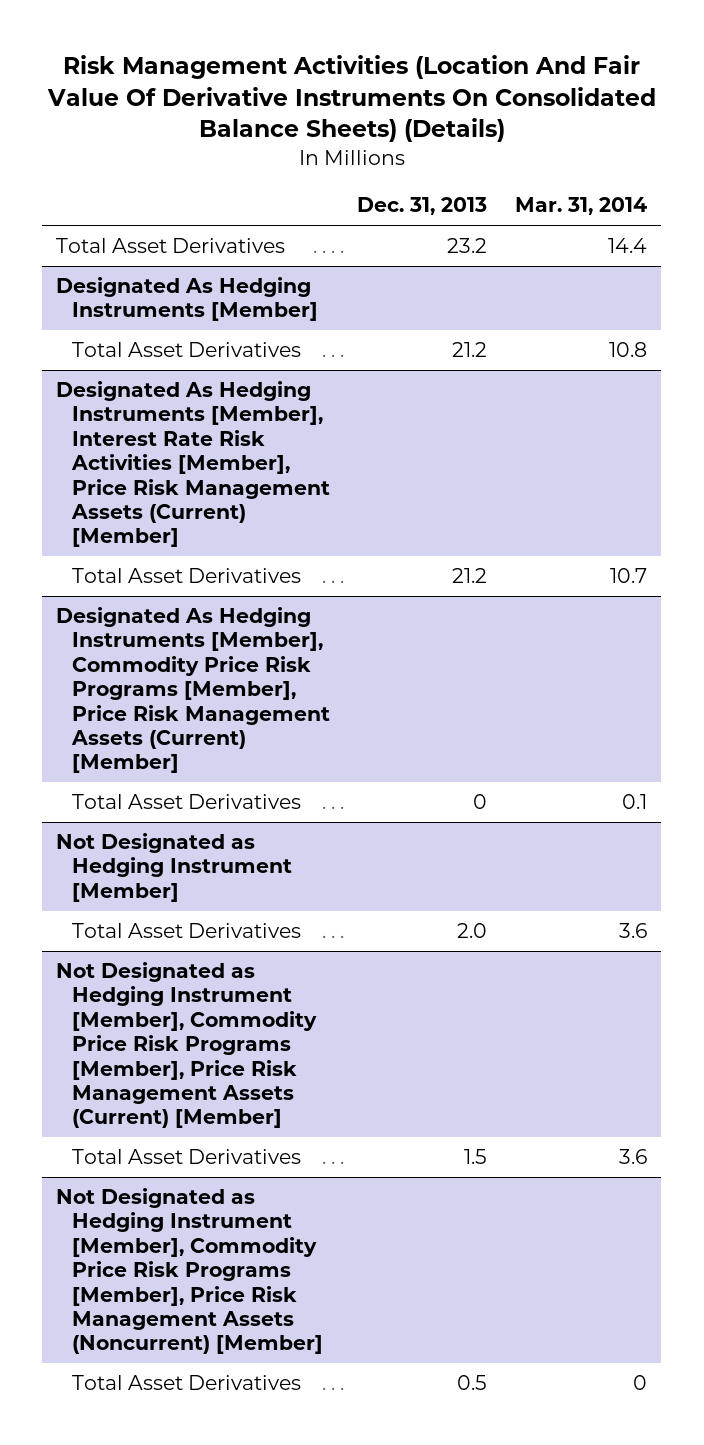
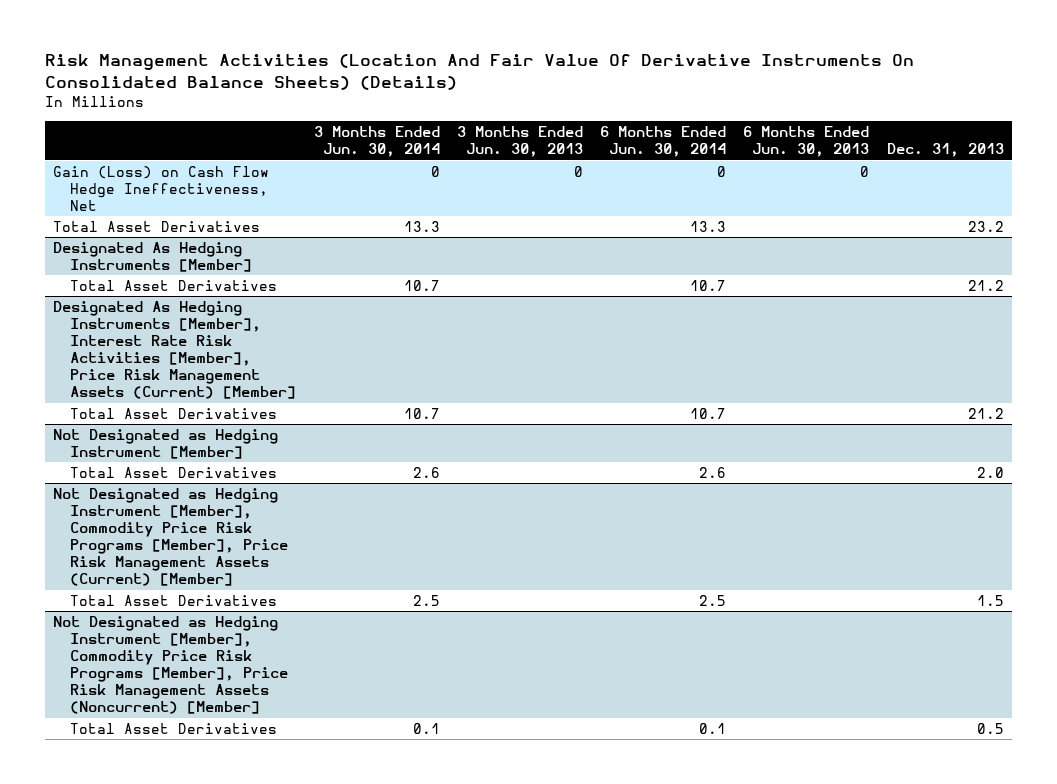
- | Dec. 31, 2013 | Mar. 31, 2014
+ | 3 Months Ended Jun. 30, 2014 | 3 Months Ended Jun. 30, 2013 | 6 Months Ended Jun. 30, 2014 | 6 Months Ended Jun. 30, 2013 | Dec. 31, 2013
+ Gain (Loss) on Cash Flow Hedge Ineffectiveness, Net | 0 | 0 | 0 | 0 |
- Designated As Hedging Instruments [Member], Commodity Price Risk Programs [Member], Price Risk Management Assets (Current) [Member]
- Total Asset Derivatives | 0 | 0.1

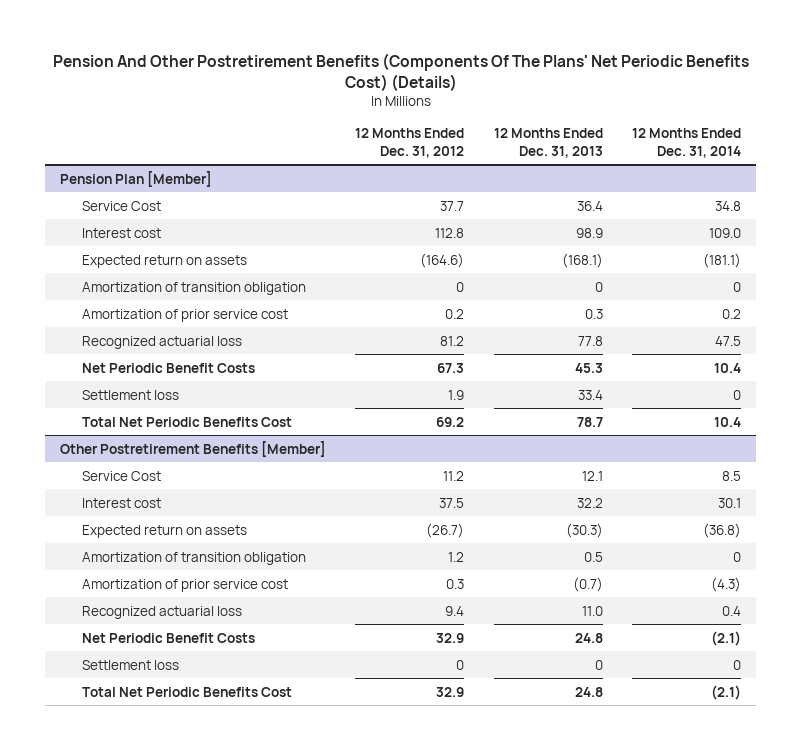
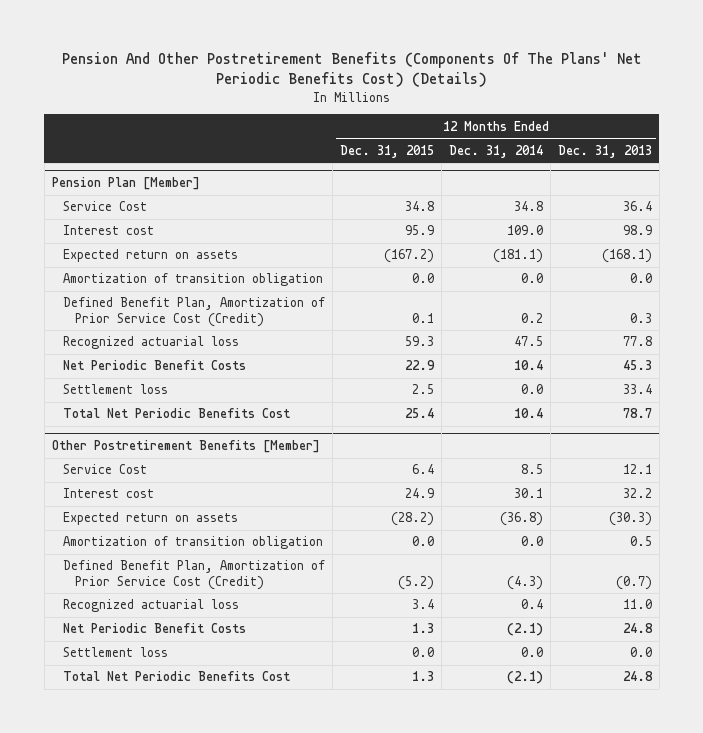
- | 12 Months Ended Dec. 31, 2012 | 12 Months Ended Dec. 31, 2013 | 12 Months Ended Dec. 31, 2014
+ | 12 Months Ended Dec. 31, 2015 | 12 Months Ended Dec. 31, 2014 | 12 Months Ended Dec. 31, 2013
@ Pension Plan [Member]
- Amortization of transition obligation | 0 | 0 | 0
- Amortization of prior service cost | 0.2 | 0.3 | 0.2
+ Amortization of transition obligation | 0.0 | 0.0 | 0.0
+ Defined Benefit Plan, Amortization of Prior Service Cost (Credit) | 0.1 | 0.2 | 0.3
- Settlement loss | 1.9 | 33.4 | 0
+ Settlement loss | 2.5 | 0.0 | 33.4
@ Other Postretirement Benefits [Member]
- Amortization of transition obligation | 1.2 | 0.5 | 0
- Amortization of prior service cost | 0.3 | (0.7) | (4.3)
+ Amortization of transition obligation | 0.0 | 0.0 | 0.5
+ Defined Benefit Plan, Amortization of Prior Service Cost (Credit) | (5.2) | (4.3) | (0.7)
- Settlement loss | 0 | 0 | 0
+ Settlement loss | 0.0 | 0.0 | 0.0

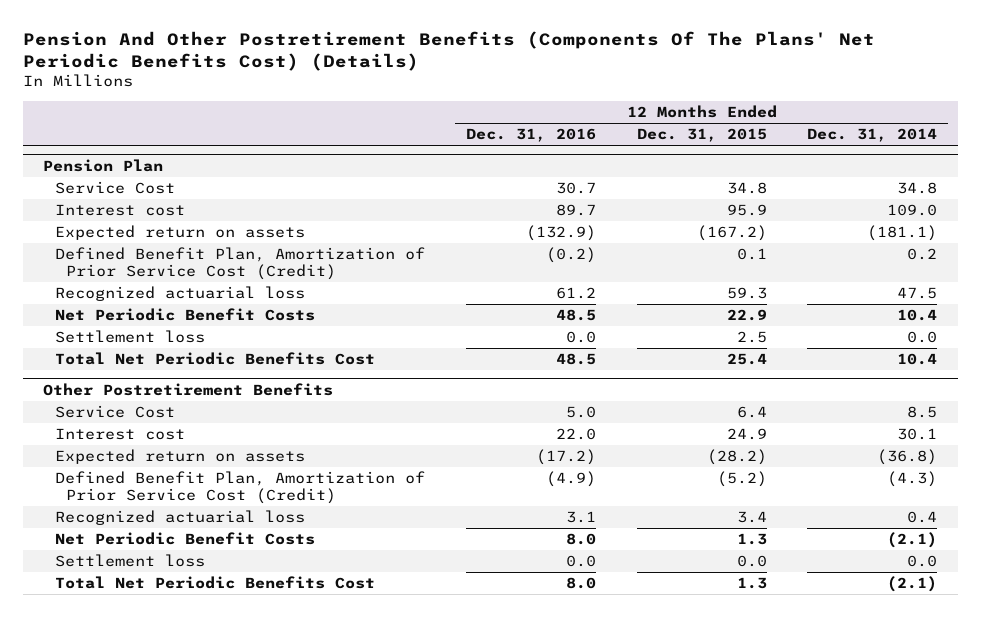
- | 12 Months Ended Dec. 31, 2015 | 12 Months Ended Dec. 31, 2014 | 12 Months Ended Dec. 31, 2013
+ | 12 Months Ended Dec. 31, 2016 | 12 Months Ended Dec. 31, 2015 | 12 Months Ended Dec. 31, 2014
- Pension Plan [Member]
+ Pension Plan
- Amortization of transition obligation | 0.0 | 0.0 | 0.0
- Other Postretirement Benefits [Member]
+ Other Postretirement Benefits
- Amortization of transition obligation | 0.0 | 0.0 | 0.5

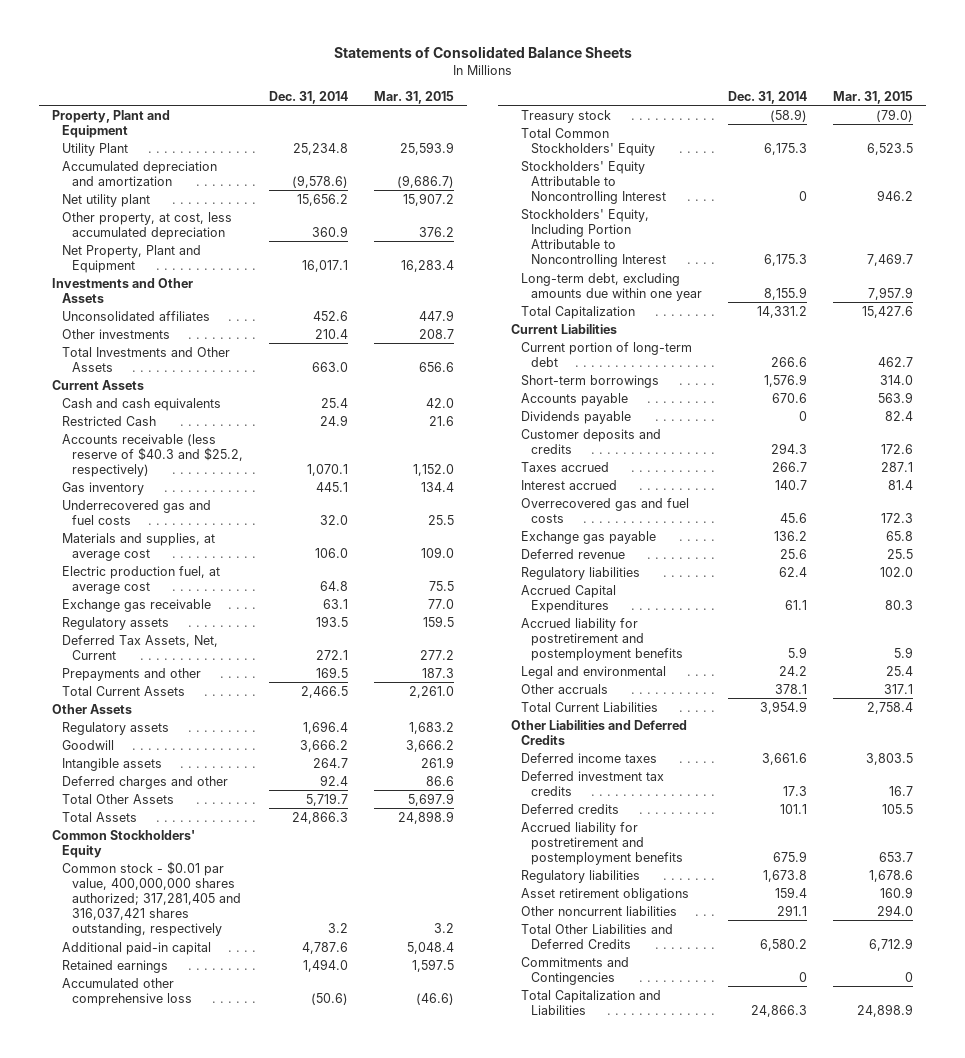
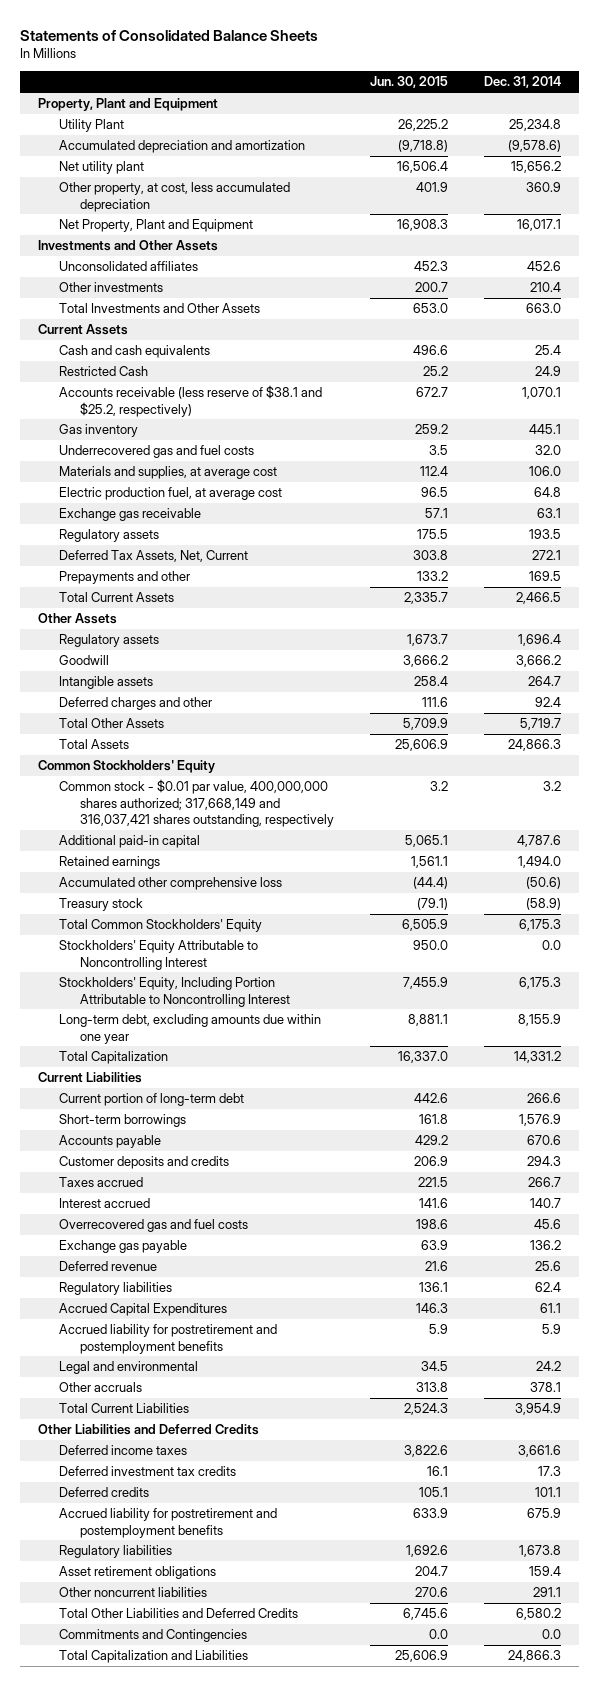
- | Dec. 31, 2014 | Mar. 31, 2015
+ | Jun. 30, 2015 | Dec. 31, 2014
- Accounts receivable (less reserve of $40.3 and $25.2, respectively) | 1,070.1 | 1,152.0
+ Accounts receivable (less reserve of $38.1 and $25.2, respectively) | 672.7 | 1,070.1
- Common stock - $0.01 par value, 400,000,000 shares authorized; 317,281,405 and 316,037,421 shares outstanding, respectively | 3.2 | 3.2
+ Common stock - $0.01 par value, 400,000,000 shares authorized; 317,668,149 and 316,037,421 shares outstanding, respectively | 3.2 | 3.2
- Stockholders' Equity Attributable to Noncontrolling Interest | 0 | 946.2
+ Stockholders' Equity Attributable to Noncontrolling Interest | 950.0 | 0.0
- Dividends payable | 0 | 82.4
- Commitments and Contingencies | 0 | 0
+ Commitments and Contingencies | 0.0 | 0.0

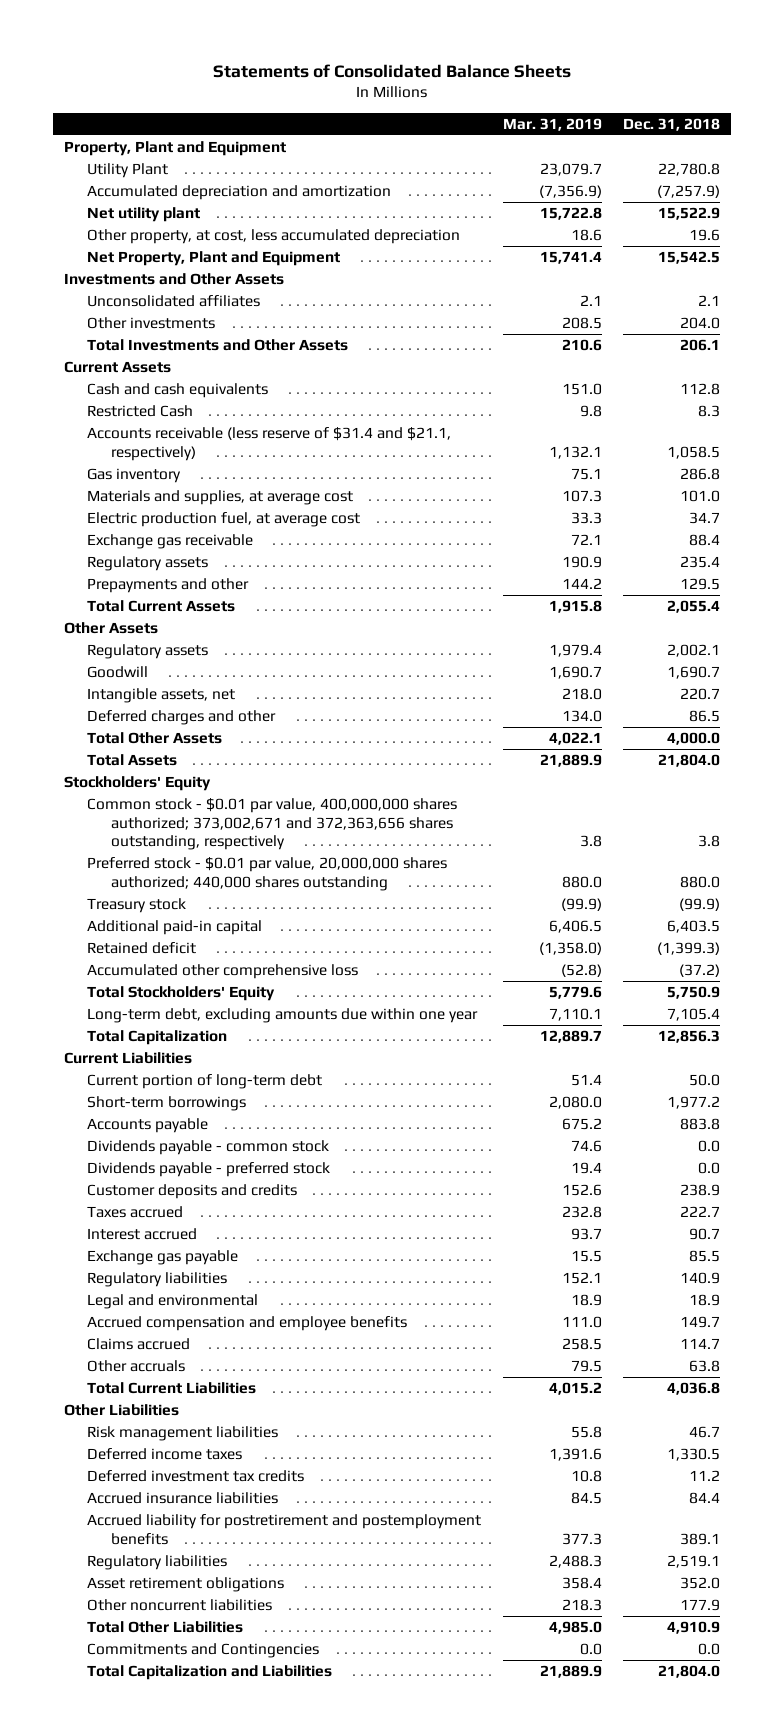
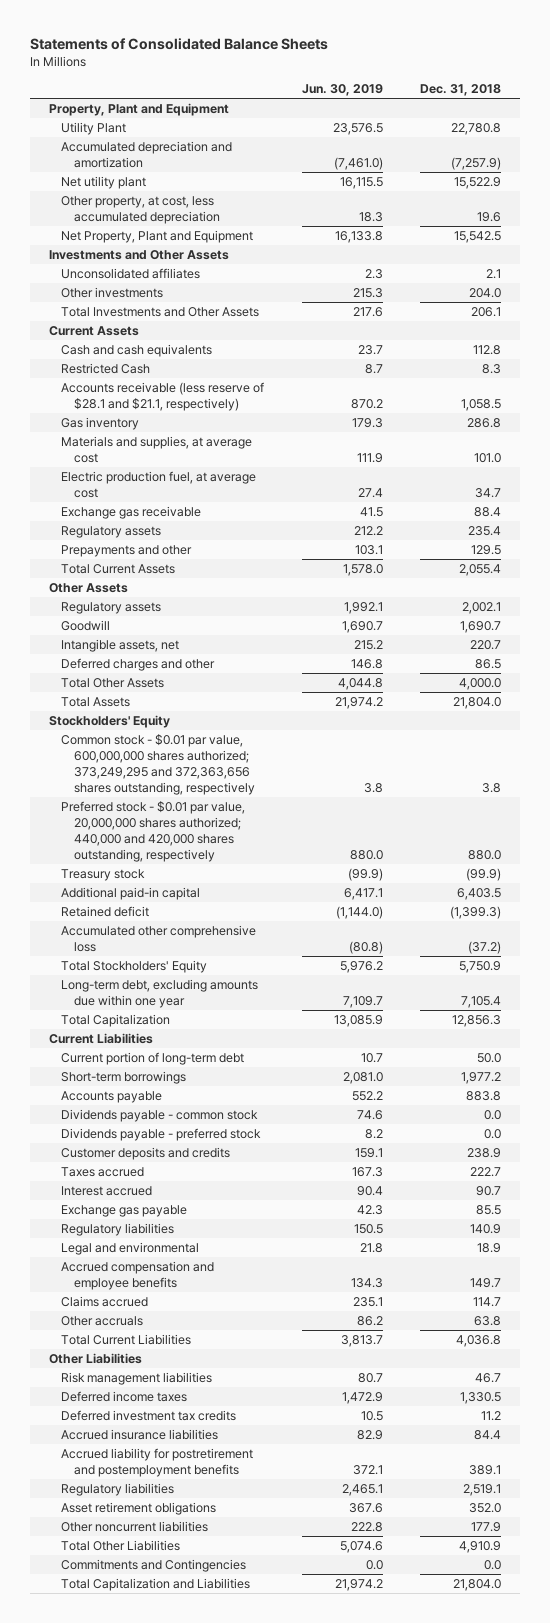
- | Mar. 31, 2019 | Dec. 31, 2018
+ | Jun. 30, 2019 | Dec. 31, 2018
- Accounts receivable (less reserve of $31.4 and $21.1, respectively) | 1,132.1 | 1,058.5
+ Accounts receivable (less reserve of $28.1 and $21.1, respectively) | 870.2 | 1,058.5
- Common stock - $0.01 par value, 400,000,000 shares authorized; 373,002,671 and 372,363,656 shares outstanding, respectively | 3.8 | 3.8
- Preferred stock - $0.01 par value, 20,000,000 shares authorized; 440,000 shares outstanding | 880.0 | 880.0
+ Common stock - $0.01 par value, 600,000,000 shares authorized; 373,249,295 and 372,363,656 shares outstanding, respectively | 3.8 | 3.8
+ Preferred stock - $0.01 par value, 20,000,000 shares authorized; 440,000 and 420,000 shares outstanding, respectively | 880.0 | 880.0

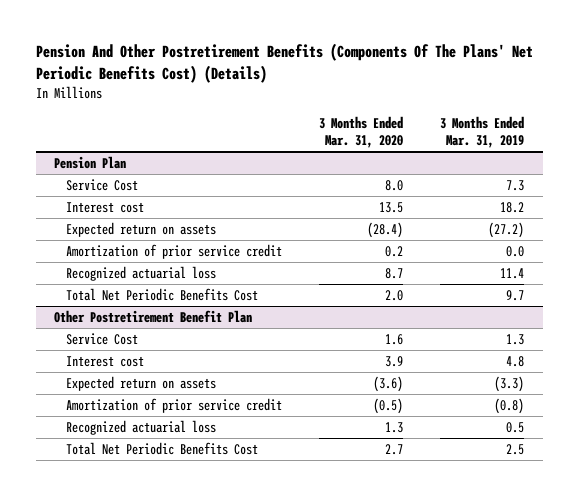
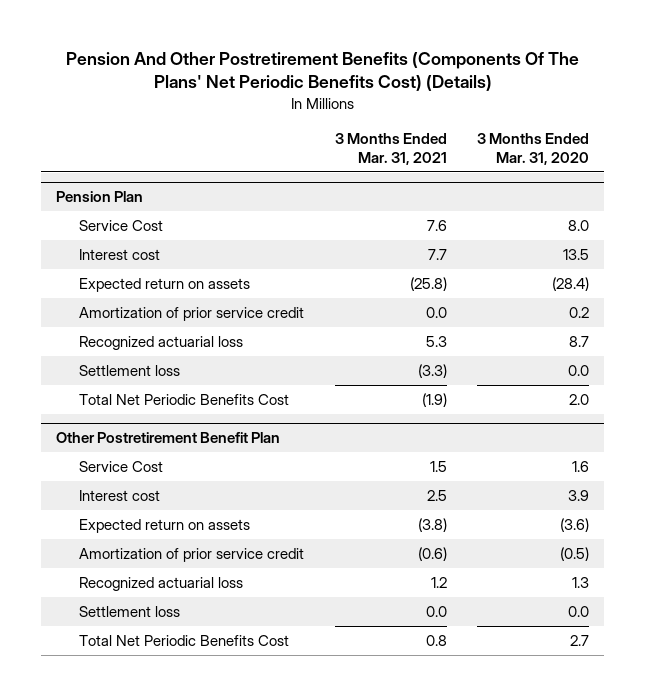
- | 3 Months Ended Mar. 31, 2020 | 3 Months Ended Mar. 31, 2019
+ | 3 Months Ended Mar. 31, 2021 | 3 Months Ended Mar. 31, 2020
@ Pension Plan
+ Settlement loss | (3.3) | 0.0
@ Other Postretirement Benefit Plan
+ Settlement loss | 0.0 | 0.0

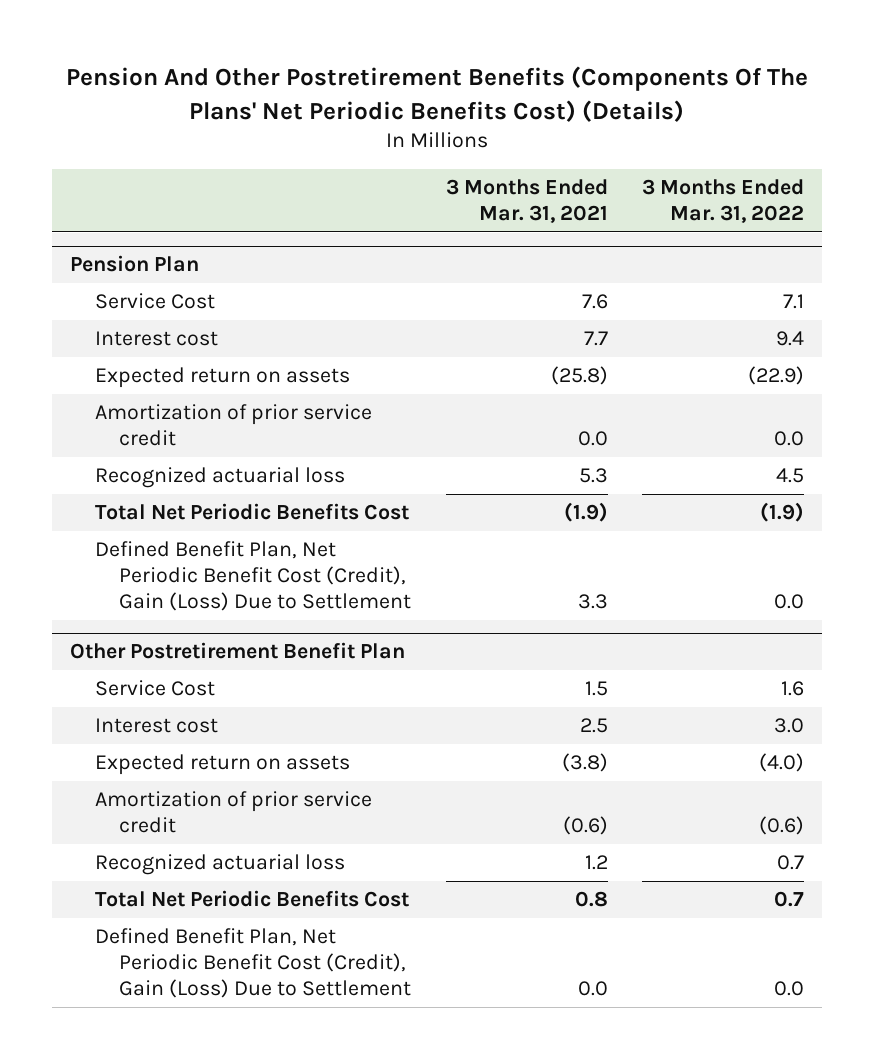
- | 3 Months Ended Mar. 31, 2021 | 3 Months Ended Mar. 31, 2020
+ | 3 Months Ended Mar. 31, 2021 | 3 Months Ended Mar. 31, 2022
@ Pension Plan
- Settlement loss | (3.3) | 0.0
+ Defined Benefit Plan, Net Periodic Benefit Cost (Credit), Gain (Loss) Due to Settlement | 3.3 | 0.0
@ Other Postretirement Benefit Plan
- Settlement loss | 0.0 | 0.0
+ Defined Benefit Plan, Net Periodic Benefit Cost (Credit), Gain (Loss) Due to Settlement | 0.0 | 0.0

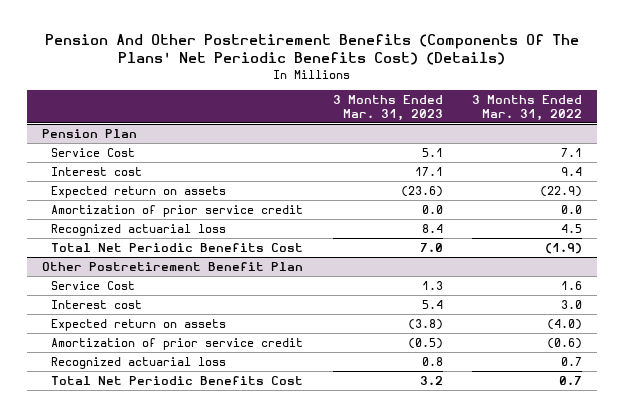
- | 3 Months Ended Mar. 31, 2021 | 3 Months Ended Mar. 31, 2022
+ | 3 Months Ended Mar. 31, 2023 | 3 Months Ended Mar. 31, 2022
@ Pension Plan
- Defined Benefit Plan, Net Periodic Benefit Cost (Credit), Gain (Loss) Due to Settlement | 3.3 | 0.0
@ Other Postretirement Benefit Plan
- Defined Benefit Plan, Net Periodic Benefit Cost (Credit), Gain (Loss) Due to Settlement | 0.0 | 0.0

